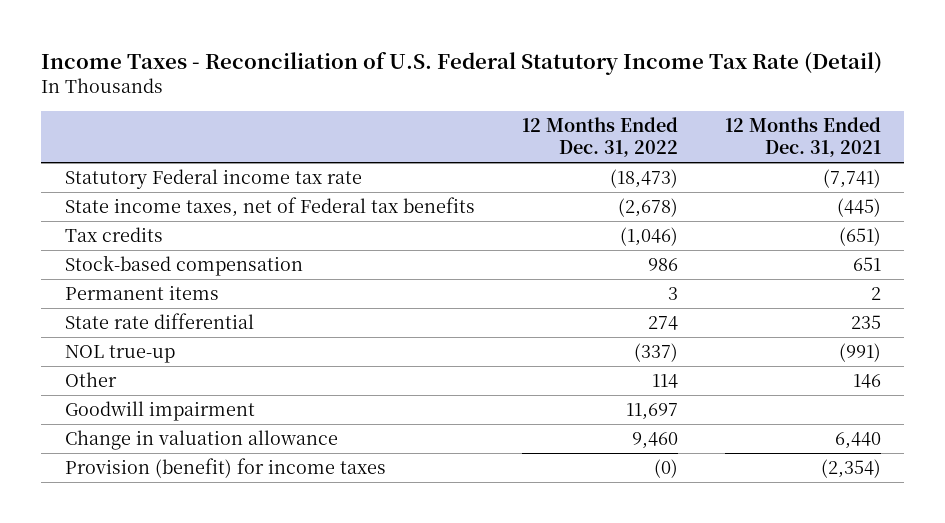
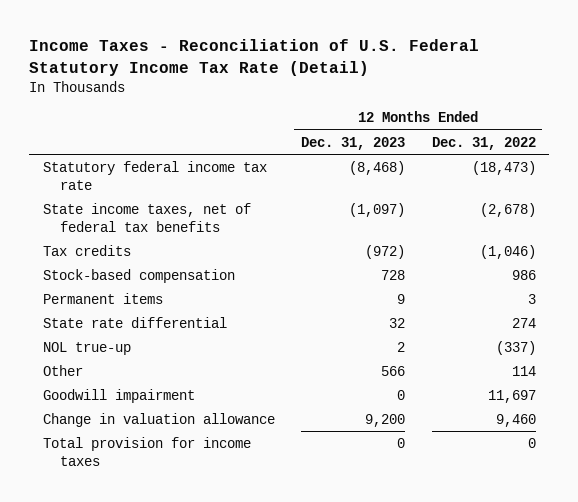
- | 12 Months Ended Dec. 31, 2022 | 12 Months Ended Dec. 31, 2021
+ | 12 Months Ended Dec. 31, 2023 | 12 Months Ended Dec. 31, 2022
- Statutory Federal income tax rate | (18,473) | (7,741)
- State income taxes, net of Federal tax benefits | (2,678) | (445)
+ Statutory federal income tax rate | (8,468) | (18,473)
+ State income taxes, net of federal tax benefits | (1,097) | (2,678)
- Provision (benefit) for income taxes | (0) | (2,354)
+ Total provision for income taxes | 0 | 0

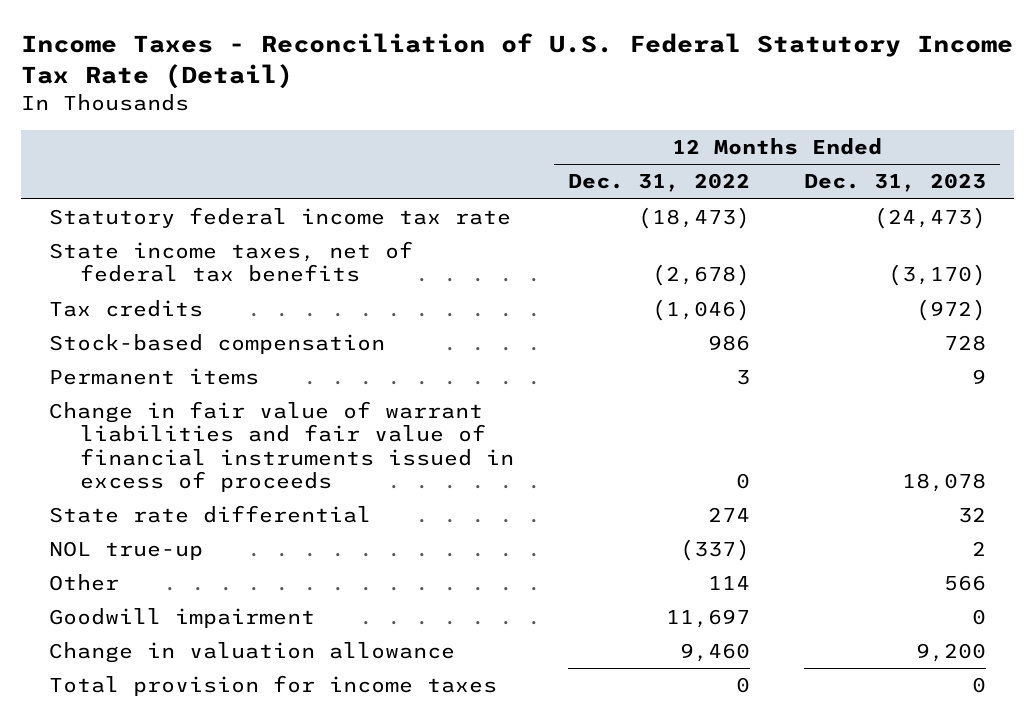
- | 12 Months Ended Dec. 31, 2023 | 12 Months Ended Dec. 31, 2022
+ | 12 Months Ended Dec. 31, 2022 | 12 Months Ended Dec. 31, 2023
- Statutory federal income tax rate | (8,468) | (18,473)
- State income taxes, net of federal tax benefits | (1,097) | (2,678)
+ Statutory federal income tax rate | (18,473) | (24,473)
+ State income taxes, net of federal tax benefits | (2,678) | (3,170)
+ Change in fair value of warrant liabilities and fair value of financial instruments issued in excess of proceeds | 0 | 18,078

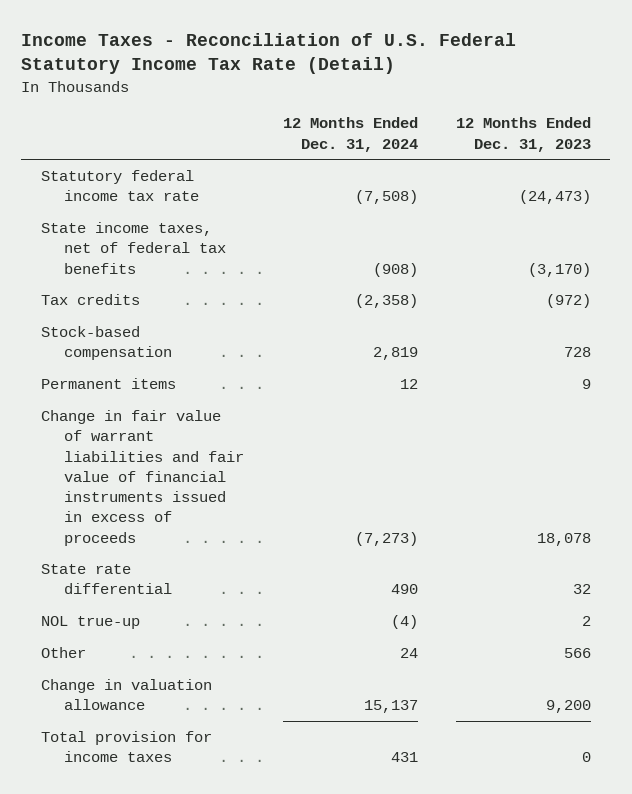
- | 12 Months Ended Dec. 31, 2022 | 12 Months Ended Dec. 31, 2023
+ | 12 Months Ended Dec. 31, 2024 | 12 Months Ended Dec. 31, 2023
- Goodwill impairment | 11,697 | 0

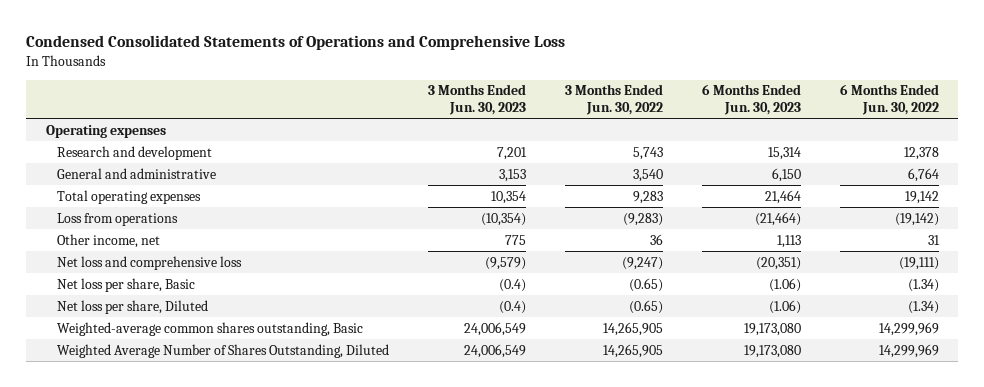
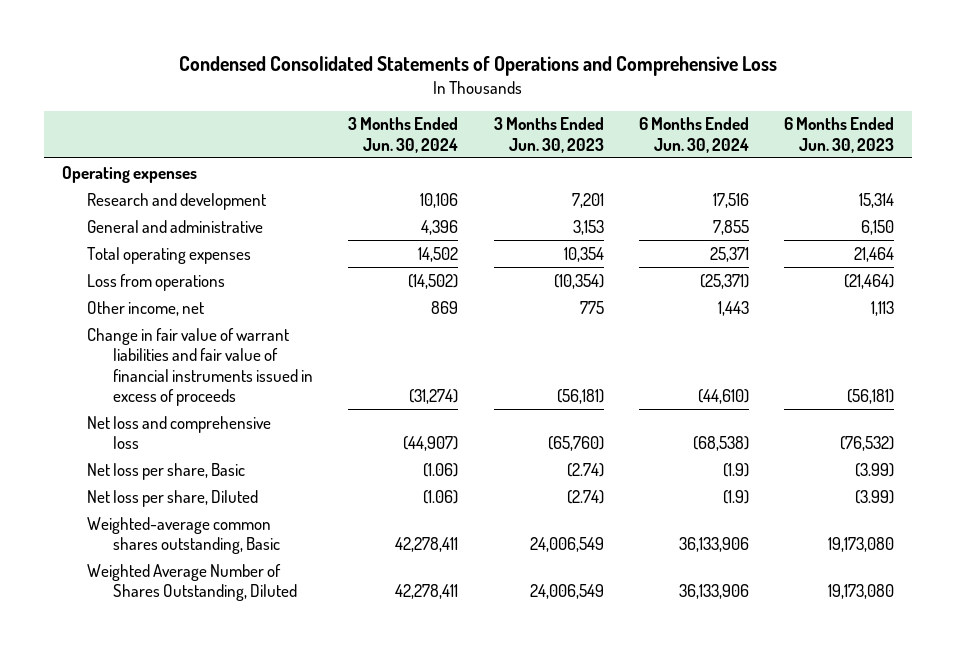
- | 3 Months Ended Jun. 30, 2023 | 3 Months Ended Jun. 30, 2022 | 6 Months Ended Jun. 30, 2023 | 6 Months Ended Jun. 30, 2022
+ | 3 Months Ended Jun. 30, 2024 | 3 Months Ended Jun. 30, 2023 | 6 Months Ended Jun. 30, 2024 | 6 Months Ended Jun. 30, 2023
- Net loss and comprehensive loss | (9,579) | (9,247) | (20,351) | (19,111)
- Net loss per share, Basic | (0.4) | (0.65) | (1.06) | (1.34)
- Net loss per share, Diluted | (0.4) | (0.65) | (1.06) | (1.34)
+ Change in fair value of warrant liabilities and fair value of financial instruments issued in excess of proceeds | (31,274) | (56,181) | (44,610) | (56,181)
+ Net loss and comprehensive loss | (44,907) | (65,760) | (68,538) | (76,532)
+ Net loss per share, Basic | (1.06) | (2.74) | (1.9) | (3.99)
+ Net loss per share, Diluted | (1.06) | (2.74) | (1.9) | (3.99)

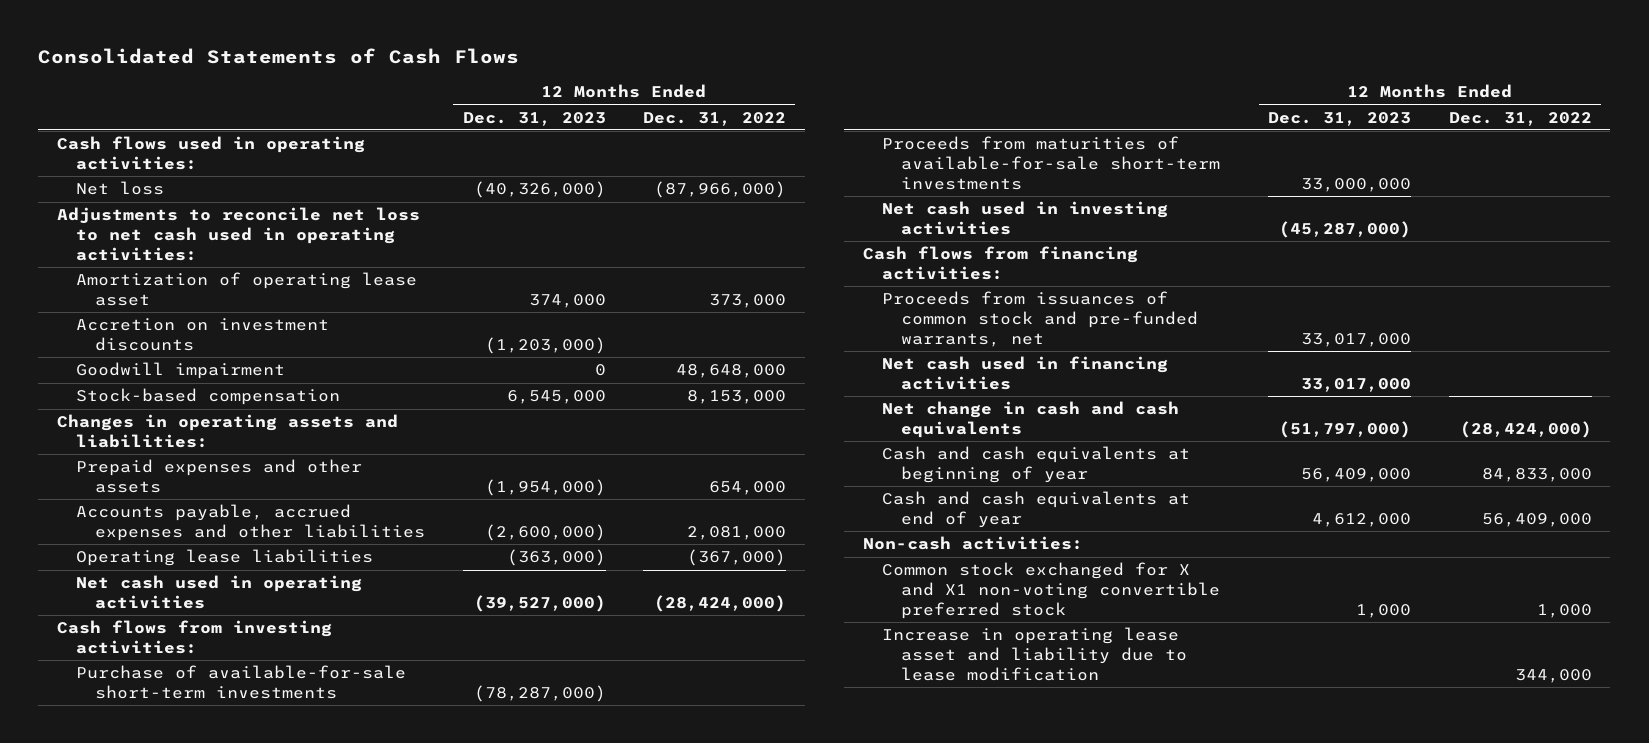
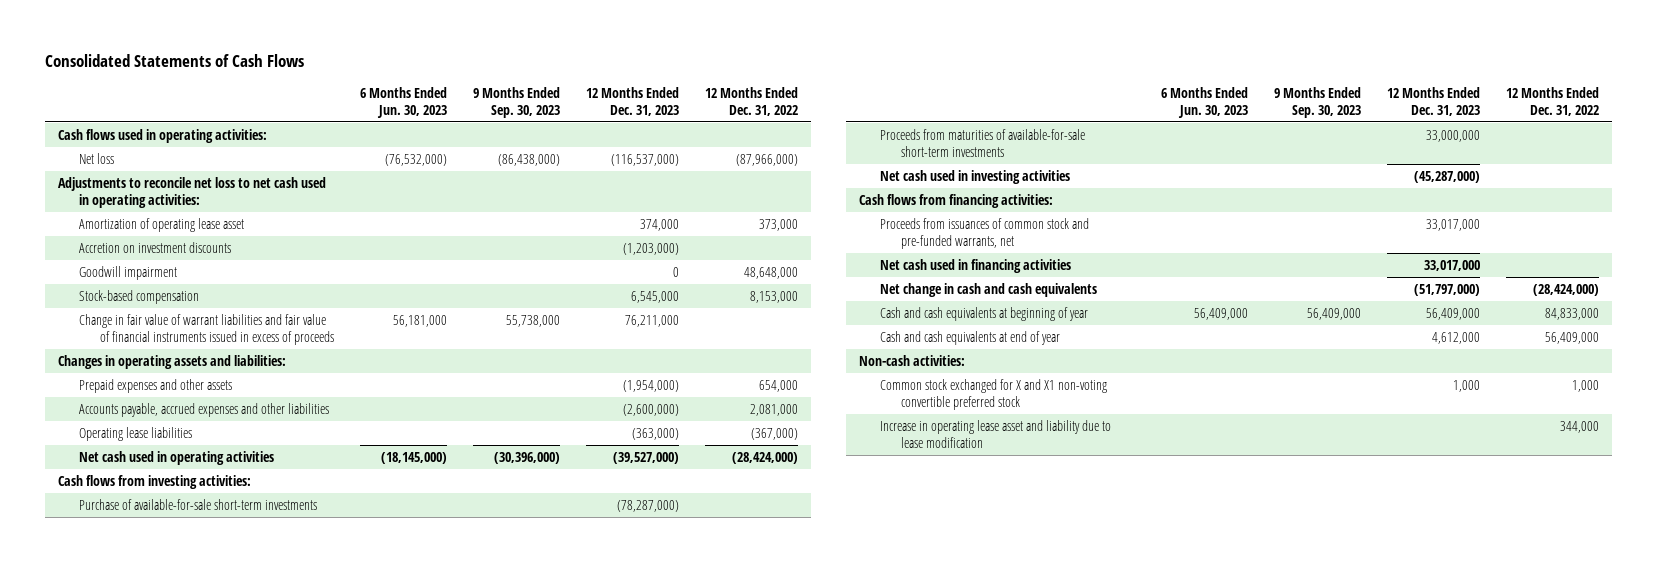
- | 12 Months Ended Dec. 31, 2023 | 12 Months Ended Dec. 31, 2022
+ | 6 Months Ended Jun. 30, 2023 | 9 Months Ended Sep. 30, 2023 | 12 Months Ended Dec. 31, 2023 | 12 Months Ended Dec. 31, 2022
- Net loss | (40,326,000) | (87,966,000)
+ Net loss | (76,532,000) | (86,438,000) | (116,537,000) | (87,966,000)
+ Change in fair value of warrant liabilities and fair value of financial instruments issued in excess of proceeds | 56,181,000 | 55,738,000 | 76,211,000 |

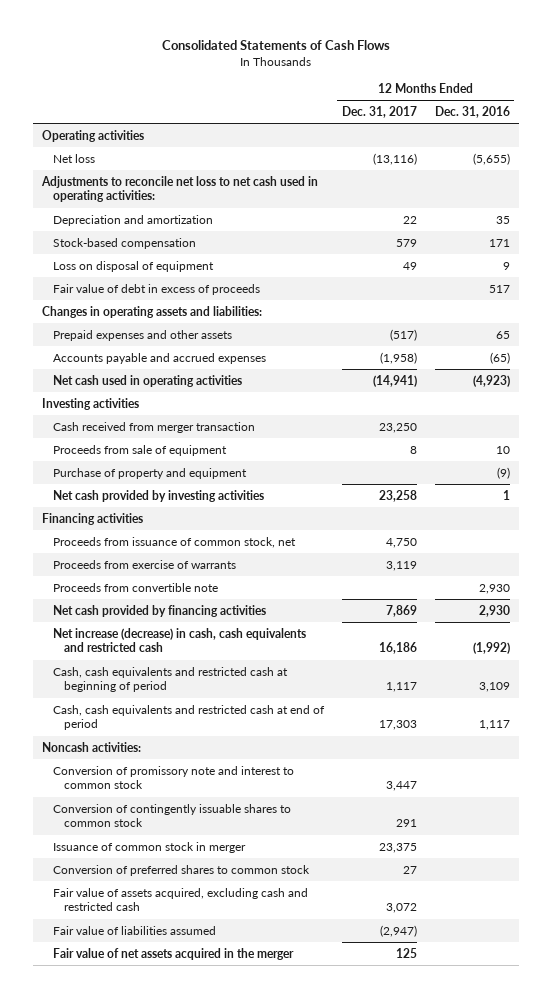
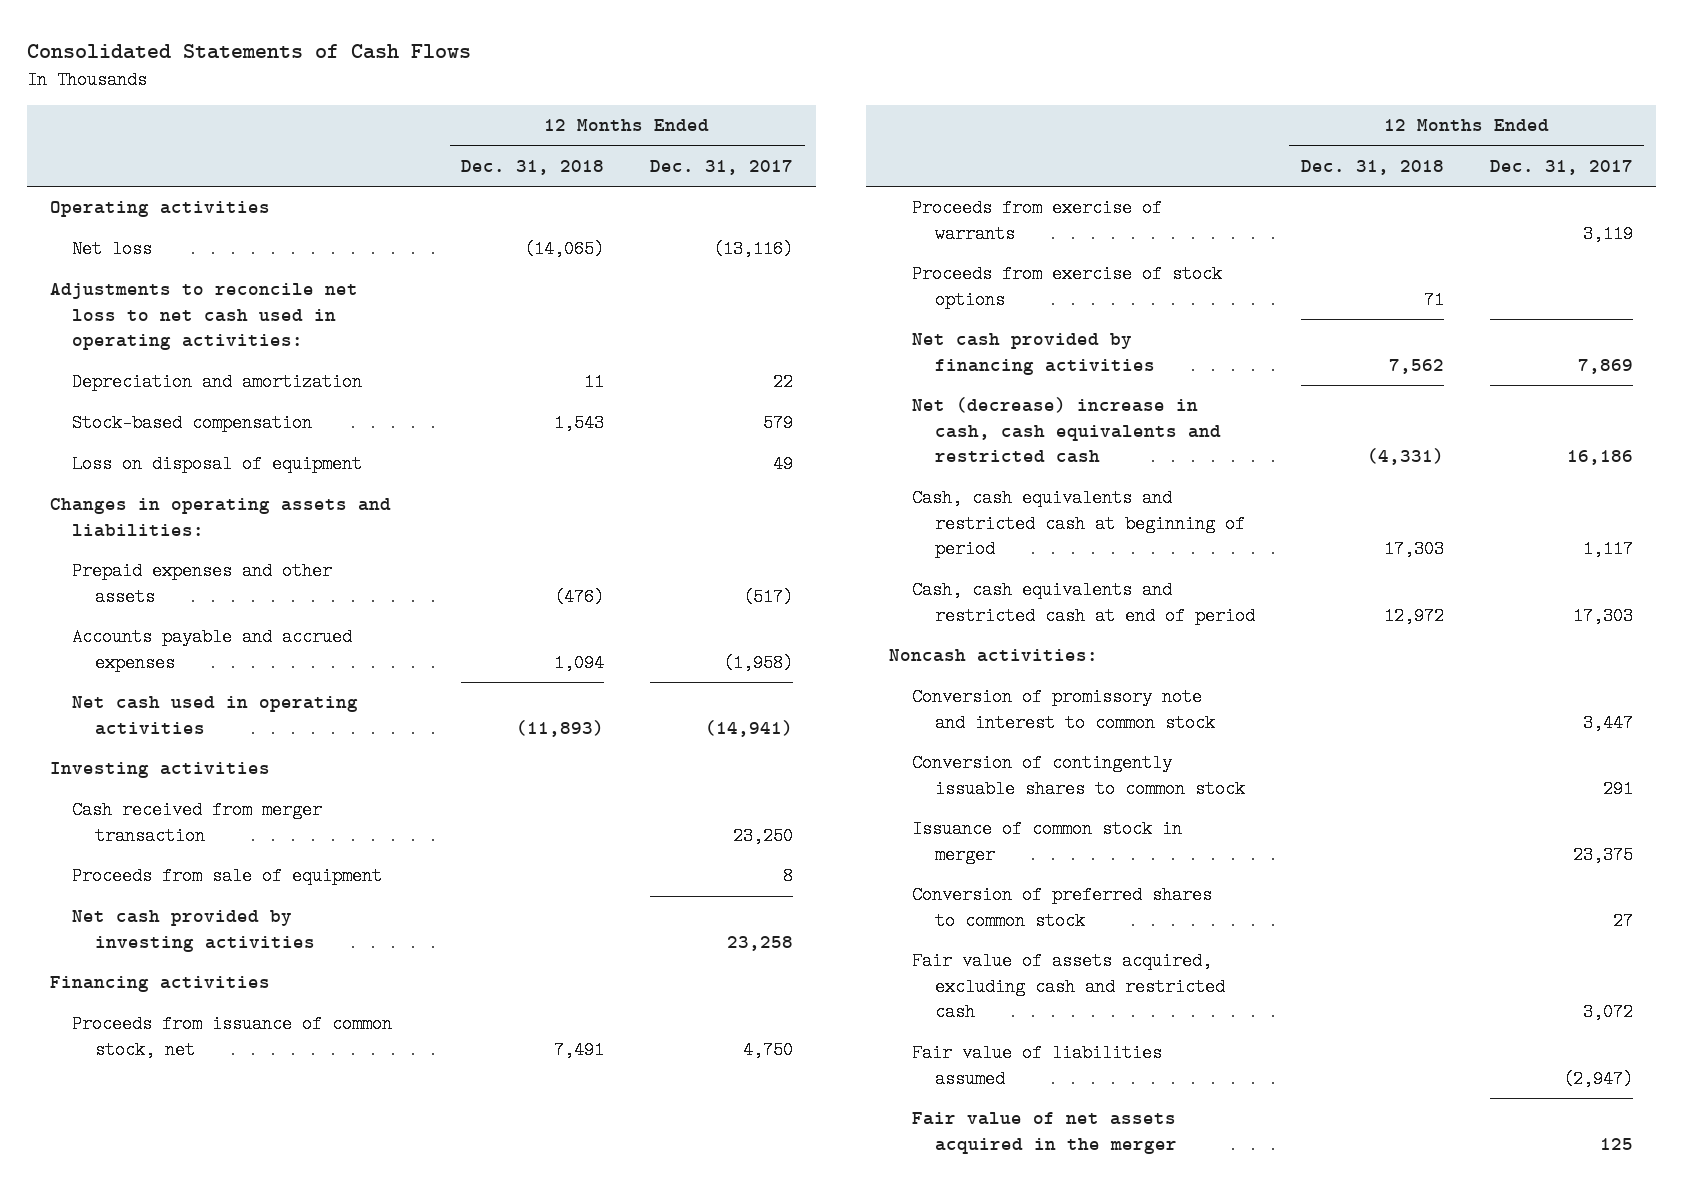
- | 12 Months Ended Dec. 31, 2017 | 12 Months Ended Dec. 31, 2016
+ | 12 Months Ended Dec. 31, 2018 | 12 Months Ended Dec. 31, 2017
- Fair value of debt in excess of proceeds | | 517
- Purchase of property and equipment | | (9)
- Proceeds from convertible note | | 2,930
+ Proceeds from exercise of stock options | 71 |
- Net increase (decrease) in cash, cash equivalents and restricted cash | 16,186 | (1,992)
+ Net (decrease) increase in cash, cash equivalents and restricted cash | (4,331) | 16,186

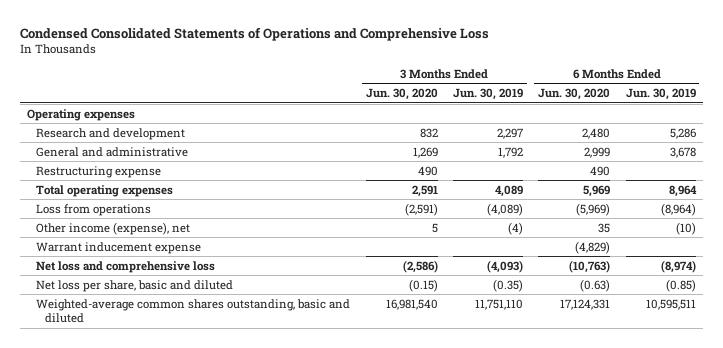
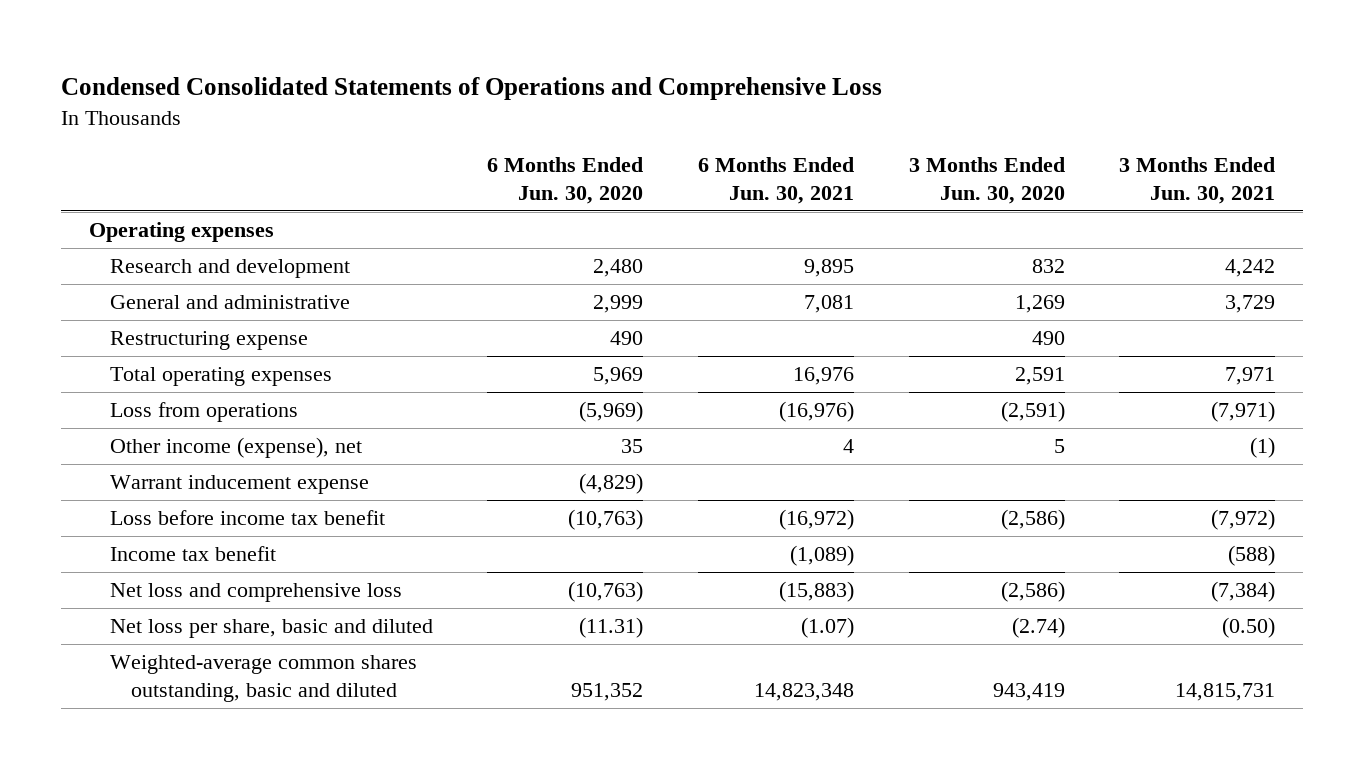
- | 3 Months Ended Jun. 30, 2020 | 3 Months Ended Jun. 30, 2019 | 6 Months Ended Jun. 30, 2020 | 6 Months Ended Jun. 30, 2019
+ | 6 Months Ended Jun. 30, 2020 | 6 Months Ended Jun. 30, 2021 | 3 Months Ended Jun. 30, 2020 | 3 Months Ended Jun. 30, 2021
+ Loss before income tax benefit | (10,763) | (16,972) | (2,586) | (7,972)
+ Income tax benefit | | (1,089) | | (588)
- Net loss per share, basic and diluted | (0.15) | (0.35) | (0.63) | (0.85)
- Weighted-average common shares outstanding, basic and diluted | 16,981,540 | 11,751,110 | 17,124,331 | 10,595,511
+ Net loss per share, basic and diluted | (11.31) | (1.07) | (2.74) | (0.50)
+ Weighted-average common shares outstanding, basic and diluted | 951,352 | 14,823,348 | 943,419 | 14,815,731

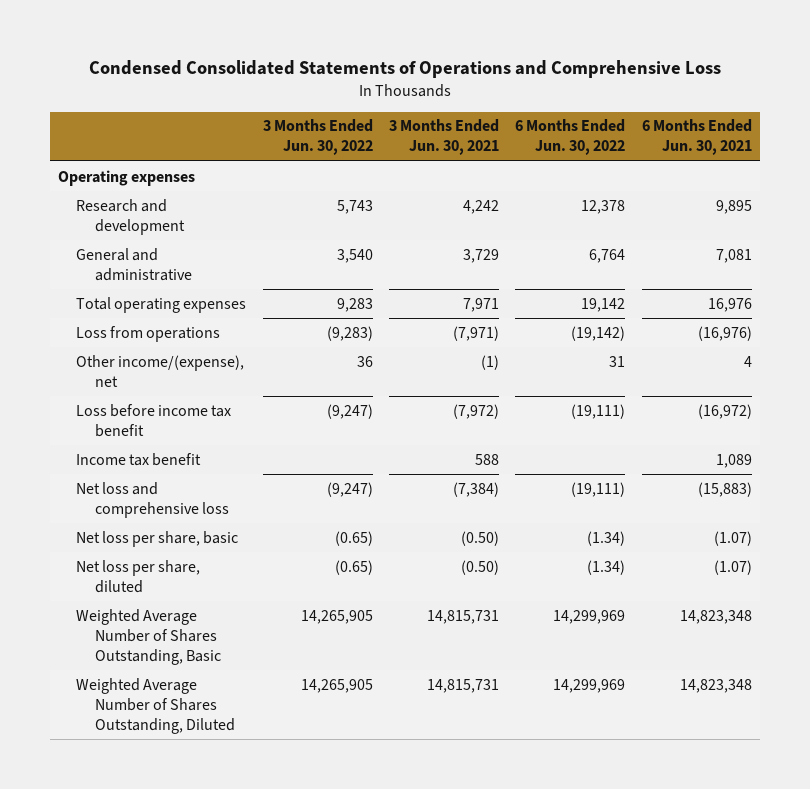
- | 6 Months Ended Jun. 30, 2020 | 6 Months Ended Jun. 30, 2021 | 3 Months Ended Jun. 30, 2020 | 3 Months Ended Jun. 30, 2021
+ | 3 Months Ended Jun. 30, 2022 | 3 Months Ended Jun. 30, 2021 | 6 Months Ended Jun. 30, 2022 | 6 Months Ended Jun. 30, 2021
- Restructuring expense | 490 | | 490 |
- Other income (expense), net | 35 | 4 | 5 | (1)
- Warrant inducement expense | (4,829) | | |
+ Other income/(expense), net | 36 | (1) | 31 | 4
- Income tax benefit | | (1,089) | | (588)
+ Income tax benefit | | 588 | | 1,089
- Net loss per share, basic and diluted | (11.31) | (1.07) | (2.74) | (0.50)
- Weighted-average common shares outstanding, basic and diluted | 951,352 | 14,823,348 | 943,419 | 14,815,731
+ Net loss per share, basic | (0.65) | (0.50) | (1.34) | (1.07)
+ Net loss per share, diluted | (0.65) | (0.50) | (1.34) | (1.07)
+ Weighted Average Number of Shares Outstanding, Basic | 14,265,905 | 14,815,731 | 14,299,969 | 14,823,348
+ Weighted Average Number of Shares Outstanding, Diluted | 14,265,905 | 14,815,731 | 14,299,969 | 14,823,348

